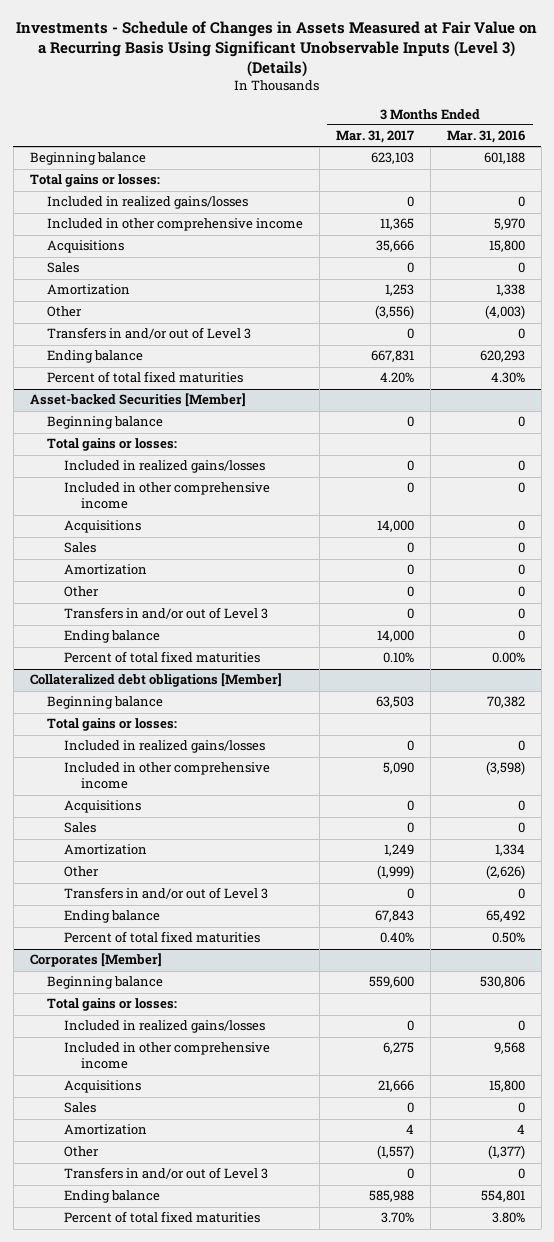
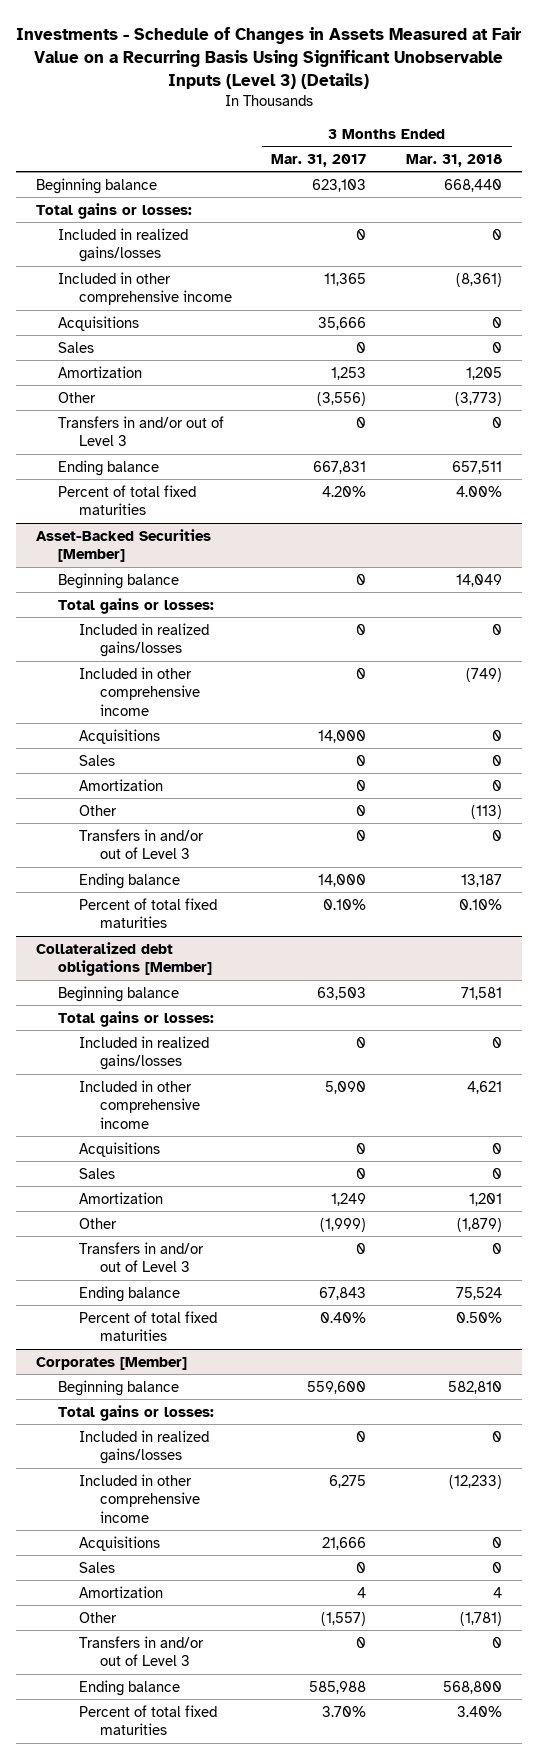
- | 3 Months Ended Mar. 31, 2017 | 3 Months Ended Mar. 31, 2016
+ | 3 Months Ended Mar. 31, 2017 | 3 Months Ended Mar. 31, 2018
- Asset-backed Securities [Member]
+ Asset-Backed Securities [Member]

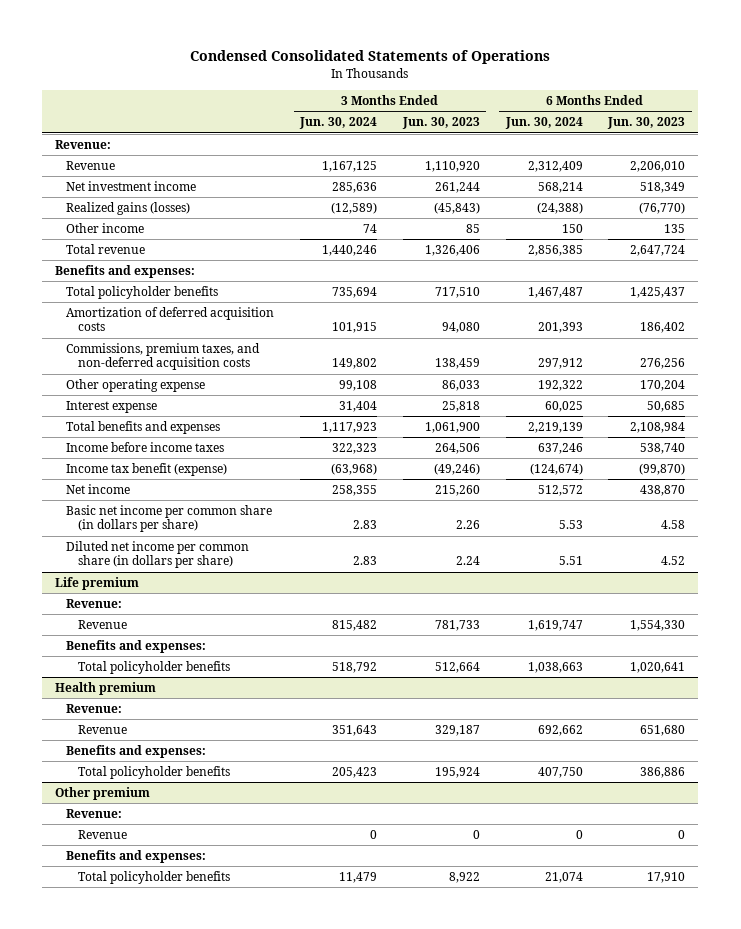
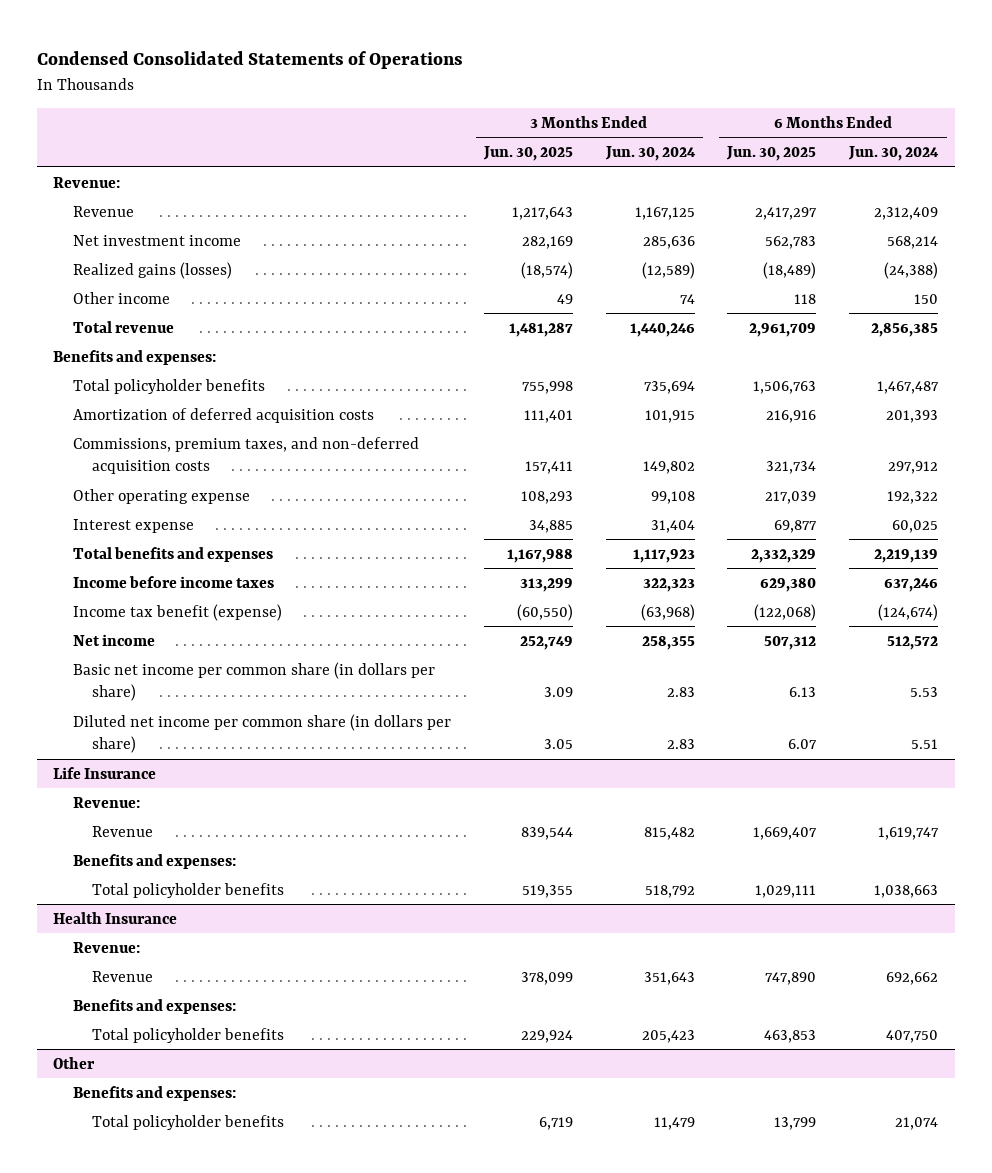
- | 3 Months Ended Jun. 30, 2024 | 3 Months Ended Jun. 30, 2023 | 6 Months Ended Jun. 30, 2024 | 6 Months Ended Jun. 30, 2023
+ | 3 Months Ended Jun. 30, 2025 | 3 Months Ended Jun. 30, 2024 | 6 Months Ended Jun. 30, 2025 | 6 Months Ended Jun. 30, 2024
- Life premium
+ Life Insurance
- Health premium
+ Health Insurance
- Other premium
- Revenue:
- Revenue | 0 | 0 | 0 | 0
+ Other

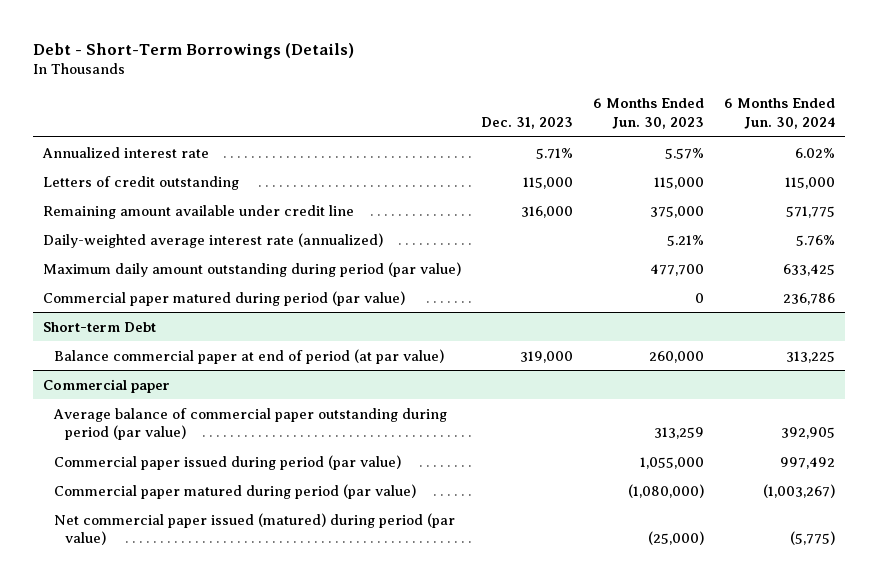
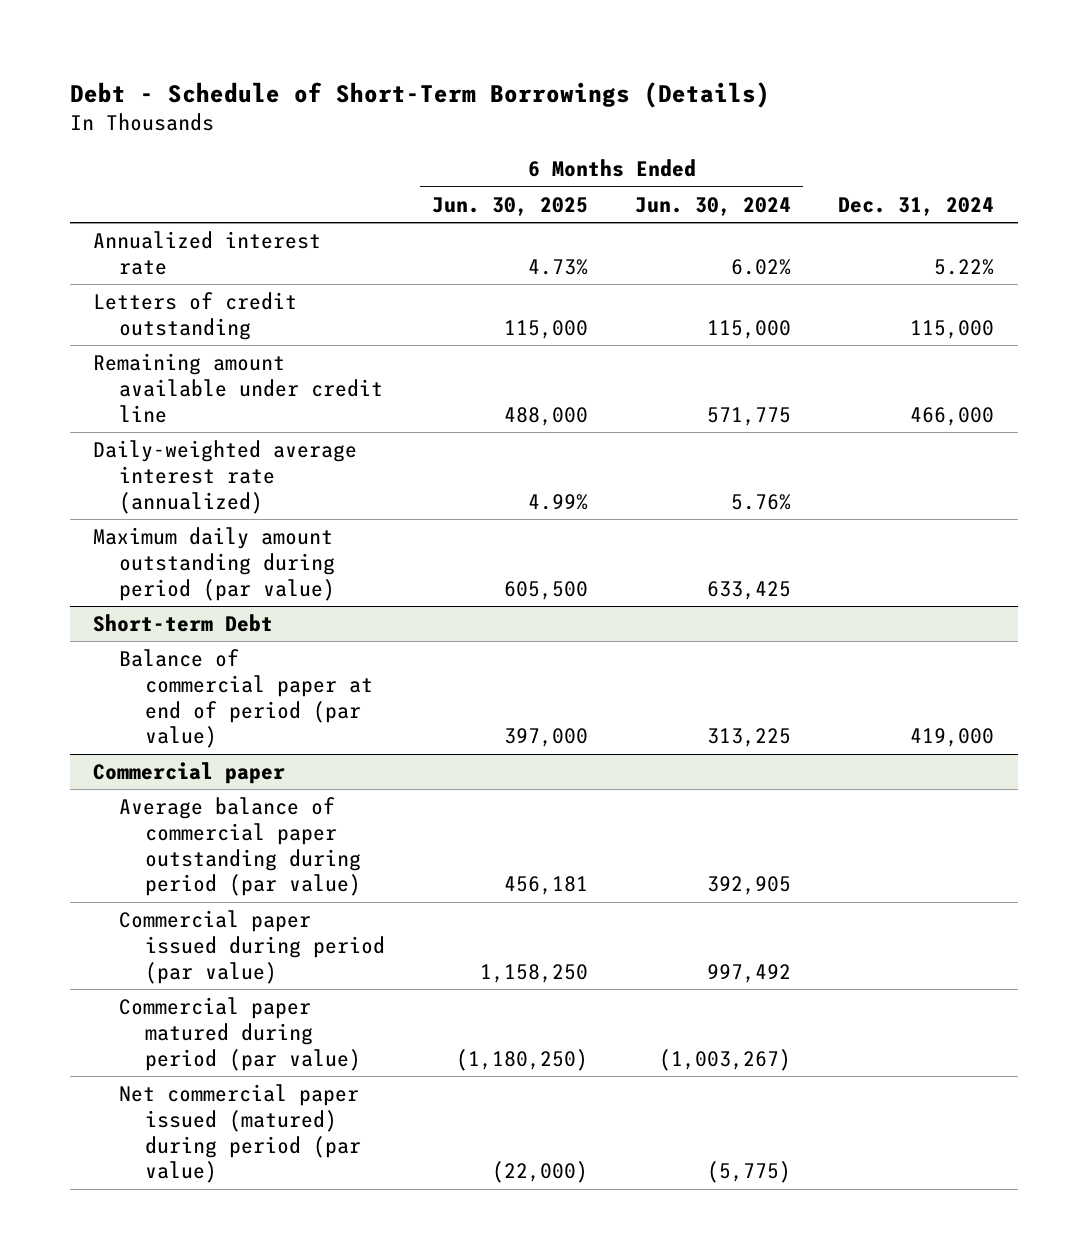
- Debt - Short-Term Borrowings (Details)
+ Debt - Schedule of Short-Term Borrowings (Details)
- | Dec. 31, 2023 | 6 Months Ended Jun. 30, 2023 | 6 Months Ended Jun. 30, 2024
+ | 6 Months Ended Jun. 30, 2025 | 6 Months Ended Jun. 30, 2024 | Dec. 31, 2024
- Commercial paper matured during period (par value) | | 0 | 236,786
@ Short-term Debt
- Balance commercial paper at end of period (at par value) | 319,000 | 260,000 | 313,225
+ Balance of commercial paper at end of period (par value) | 397,000 | 313,225 | 419,000

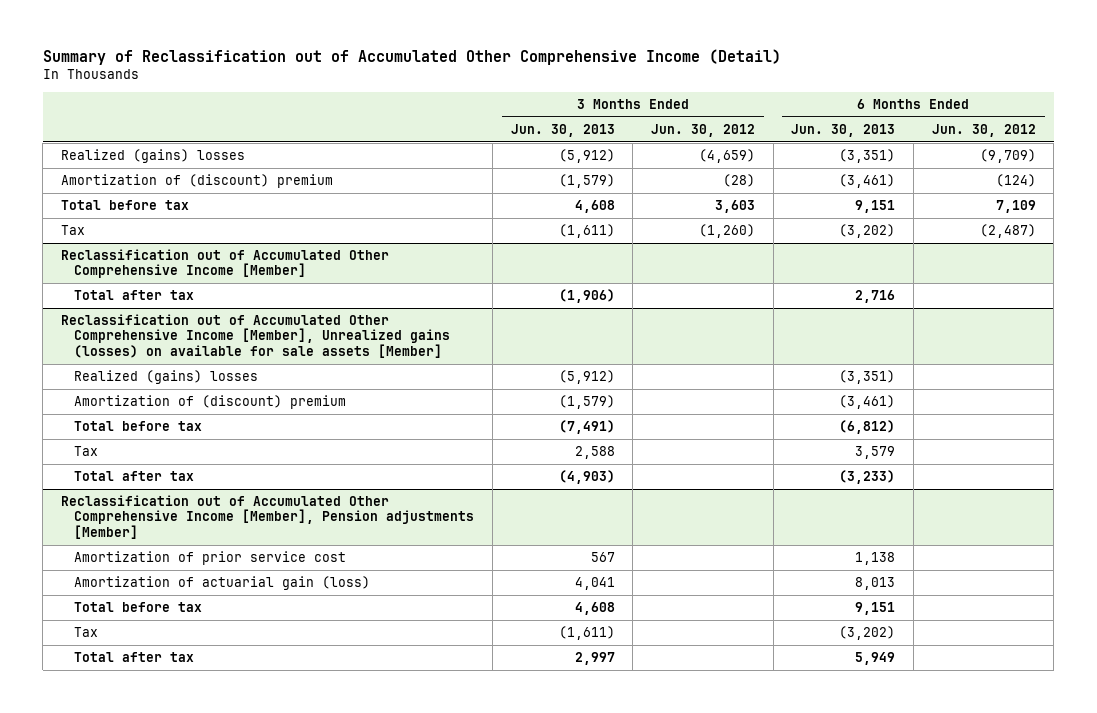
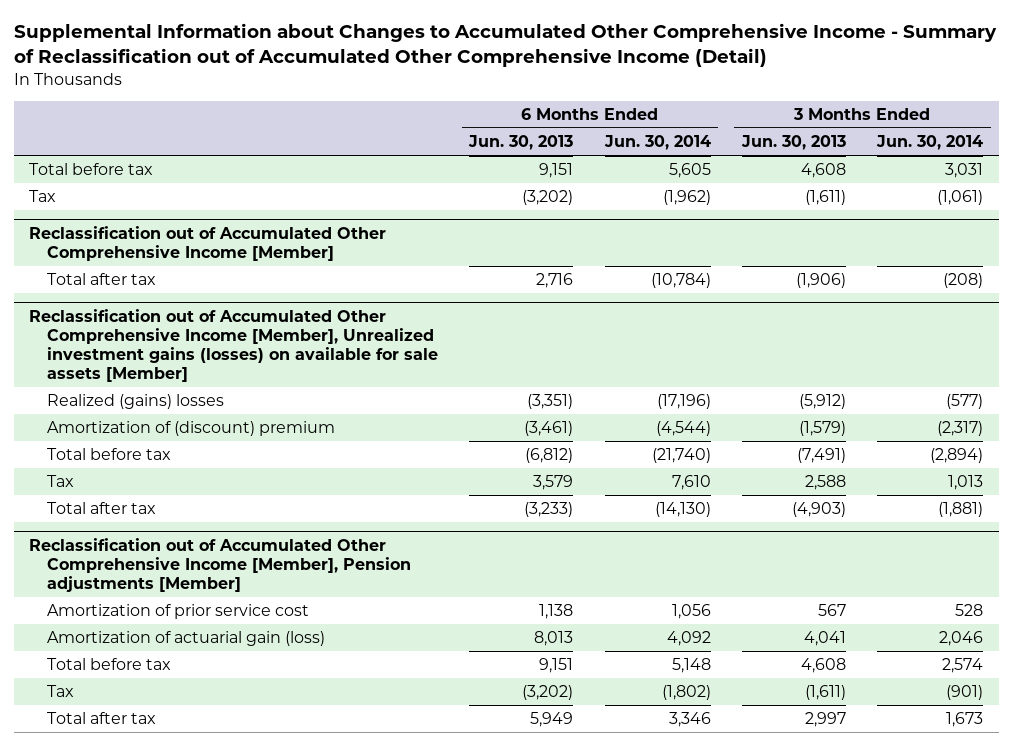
- Summary of Reclassification out of Accumulated Other Comprehensive Income (Detail)
+ Supplemental Information about Changes to Accumulated Other Comprehensive Income - Summary of Reclassification out of Accumulated Other Comprehensive Income (Detail)
- | 3 Months Ended Jun. 30, 2013 | 3 Months Ended Jun. 30, 2012 | 6 Months Ended Jun. 30, 2013 | 6 Months Ended Jun. 30, 2012
+ | 6 Months Ended Jun. 30, 2013 | 6 Months Ended Jun. 30, 2014 | 3 Months Ended Jun. 30, 2013 | 3 Months Ended Jun. 30, 2014
- Realized (gains) losses | (5,912) | (4,659) | (3,351) | (9,709)
- Amortization of (discount) premium | (1,579) | (28) | (3,461) | (124)
- Reclassification out of Accumulated Other Comprehensive Income [Member], Unrealized gains (losses) on available for sale assets [Member]
+ Reclassification out of Accumulated Other Comprehensive Income [Member], Unrealized investment gains (losses) on available for sale assets [Member]

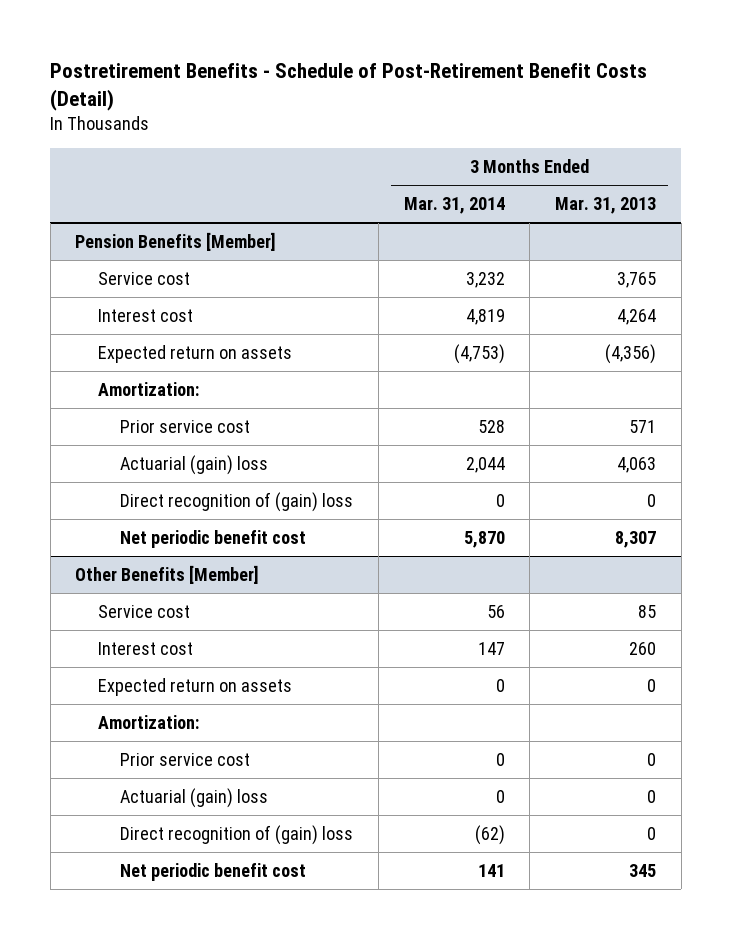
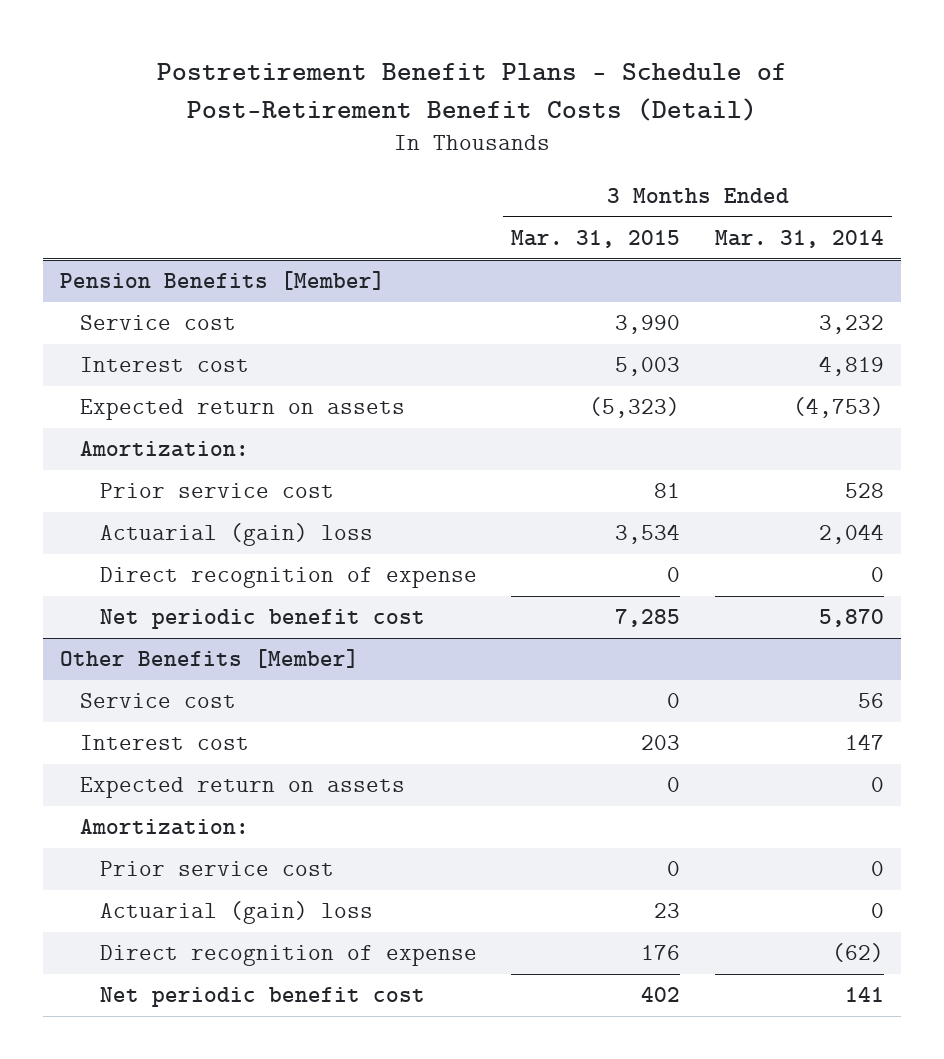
- Postretirement Benefits - Schedule of Post-Retirement Benefit Costs (Detail)
+ Postretirement Benefit Plans - Schedule of Post-Retirement Benefit Costs (Detail)
- | 3 Months Ended Mar. 31, 2014 | 3 Months Ended Mar. 31, 2013
+ | 3 Months Ended Mar. 31, 2015 | 3 Months Ended Mar. 31, 2014
@ Pension Benefits [Member]
- Direct recognition of (gain) loss | 0 | 0
+ Direct recognition of expense | 0 | 0
@ Other Benefits [Member]
- Direct recognition of (gain) loss | (62) | 0
+ Direct recognition of expense | 176 | (62)

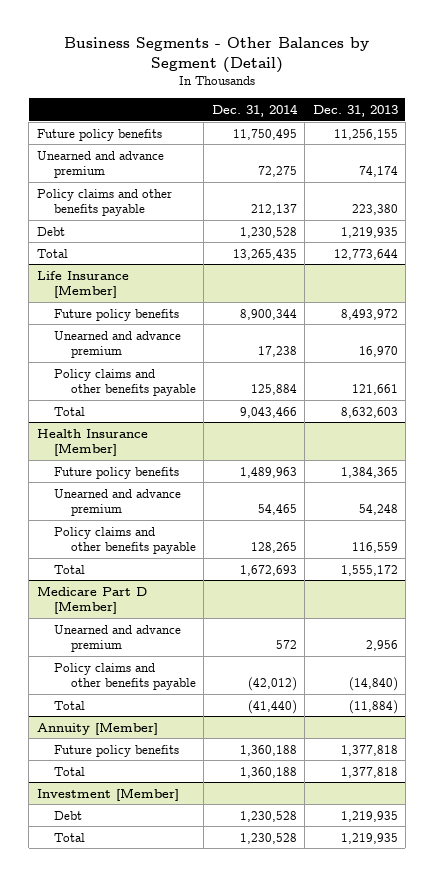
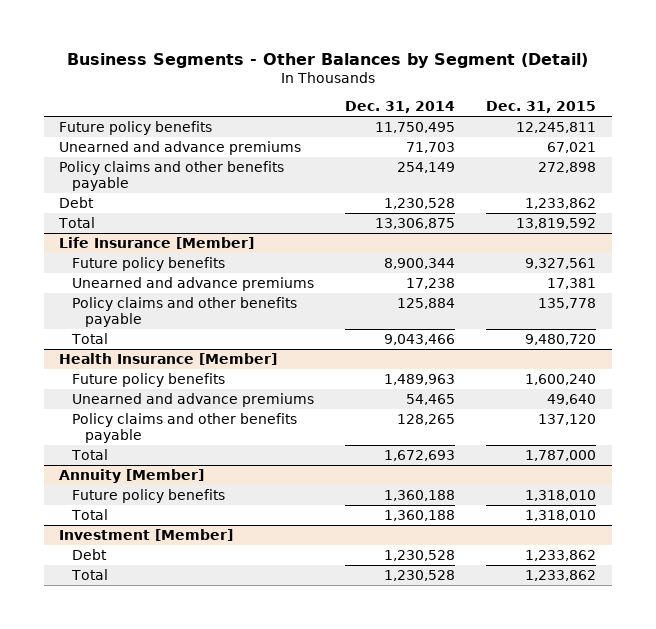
- | Dec. 31, 2014 | Dec. 31, 2013
+ | Dec. 31, 2014 | Dec. 31, 2015
- Unearned and advance premium | 72,275 | 74,174
- Policy claims and other benefits payable | 212,137 | 223,380
+ Unearned and advance premiums | 71,703 | 67,021
+ Policy claims and other benefits payable | 254,149 | 272,898
- Total | 13,265,435 | 12,773,644
+ Total | 13,306,875 | 13,819,592
@ Life Insurance [Member]
- Unearned and advance premium | 17,238 | 16,970
+ Unearned and advance premiums | 17,238 | 17,381
@ Health Insurance [Member]
- Unearned and advance premium | 54,465 | 54,248
+ Unearned and advance premiums | 54,465 | 49,640
- Medicare Part D [Member]
- Unearned and advance premium | 572 | 2,956
- Policy claims and other benefits payable | (42,012) | (14,840)
- Total | (41,440) | (11,884)

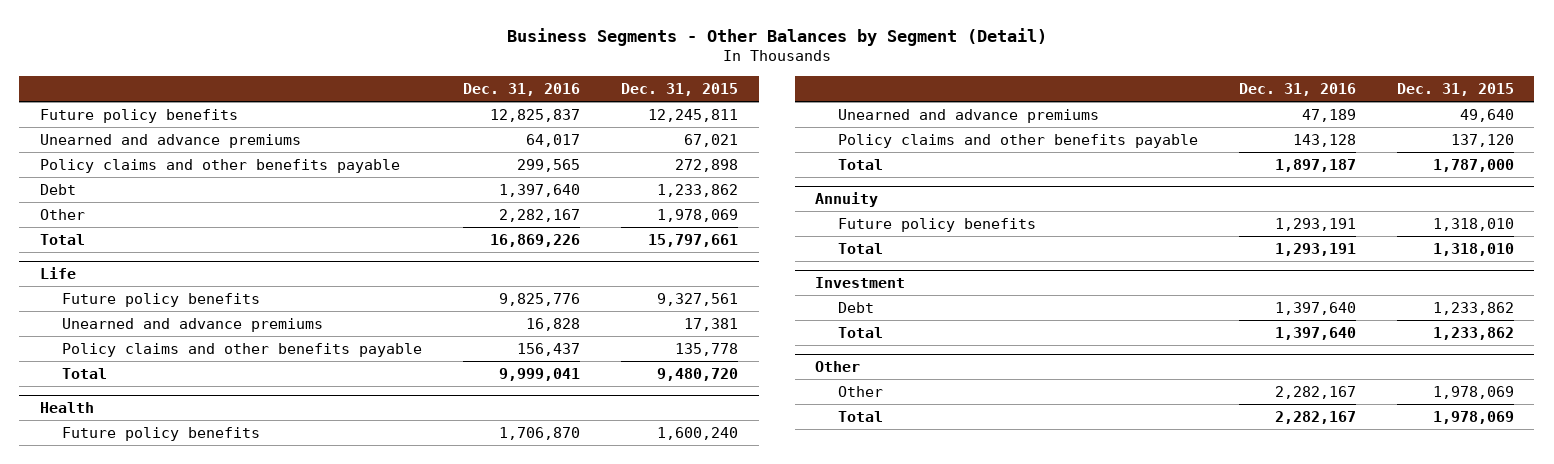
- | Dec. 31, 2014 | Dec. 31, 2015
+ | Dec. 31, 2016 | Dec. 31, 2015
- Total | 13,306,875 | 13,819,592
- Life Insurance [Member]
+ Other | 2,282,167 | 1,978,069
+ Total | 16,869,226 | 15,797,661
+ Life
- Health Insurance [Member]
+ Health
- Annuity [Member]
+ Annuity
- Investment [Member]
+ Investment
+ Other
+ Other | 2,282,167 | 1,978,069
+ Total | 2,282,167 | 1,978,069

